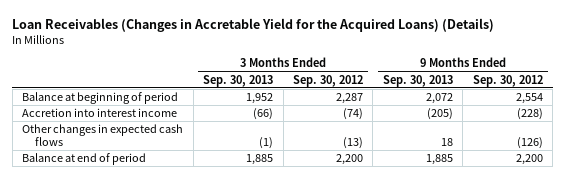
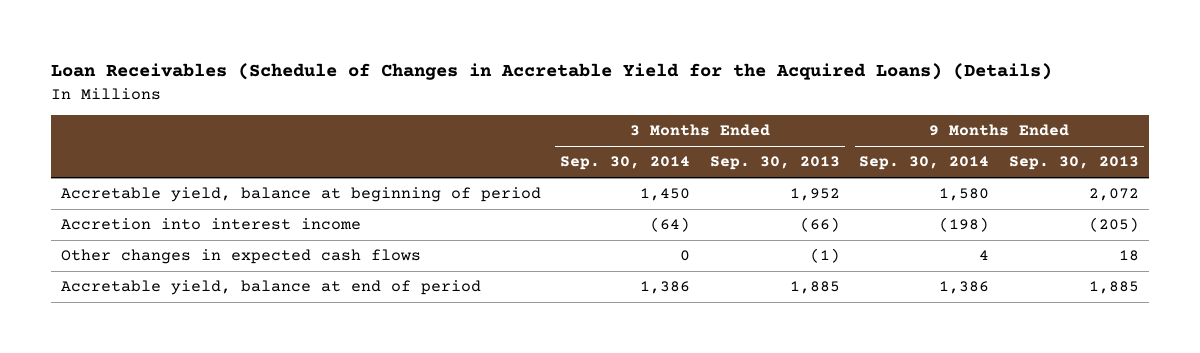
- Loan Receivables (Changes in Accretable Yield for the Acquired Loans) (Details)
+ Loan Receivables (Schedule of Changes in Accretable Yield for the Acquired Loans) (Details)
- | 3 Months Ended Sep. 30, 2013 | 3 Months Ended Sep. 30, 2012 | 9 Months Ended Sep. 30, 2013 | 9 Months Ended Sep. 30, 2012
+ | 3 Months Ended Sep. 30, 2014 | 3 Months Ended Sep. 30, 2013 | 9 Months Ended Sep. 30, 2014 | 9 Months Ended Sep. 30, 2013
- Balance at beginning of period | 1,952 | 2,287 | 2,072 | 2,554
+ Accretable yield, balance at beginning of period | 1,450 | 1,952 | 1,580 | 2,072
- Balance at end of period | 1,885 | 2,200 | 1,885 | 2,200
+ Accretable yield, balance at end of period | 1,386 | 1,885 | 1,386 | 1,885

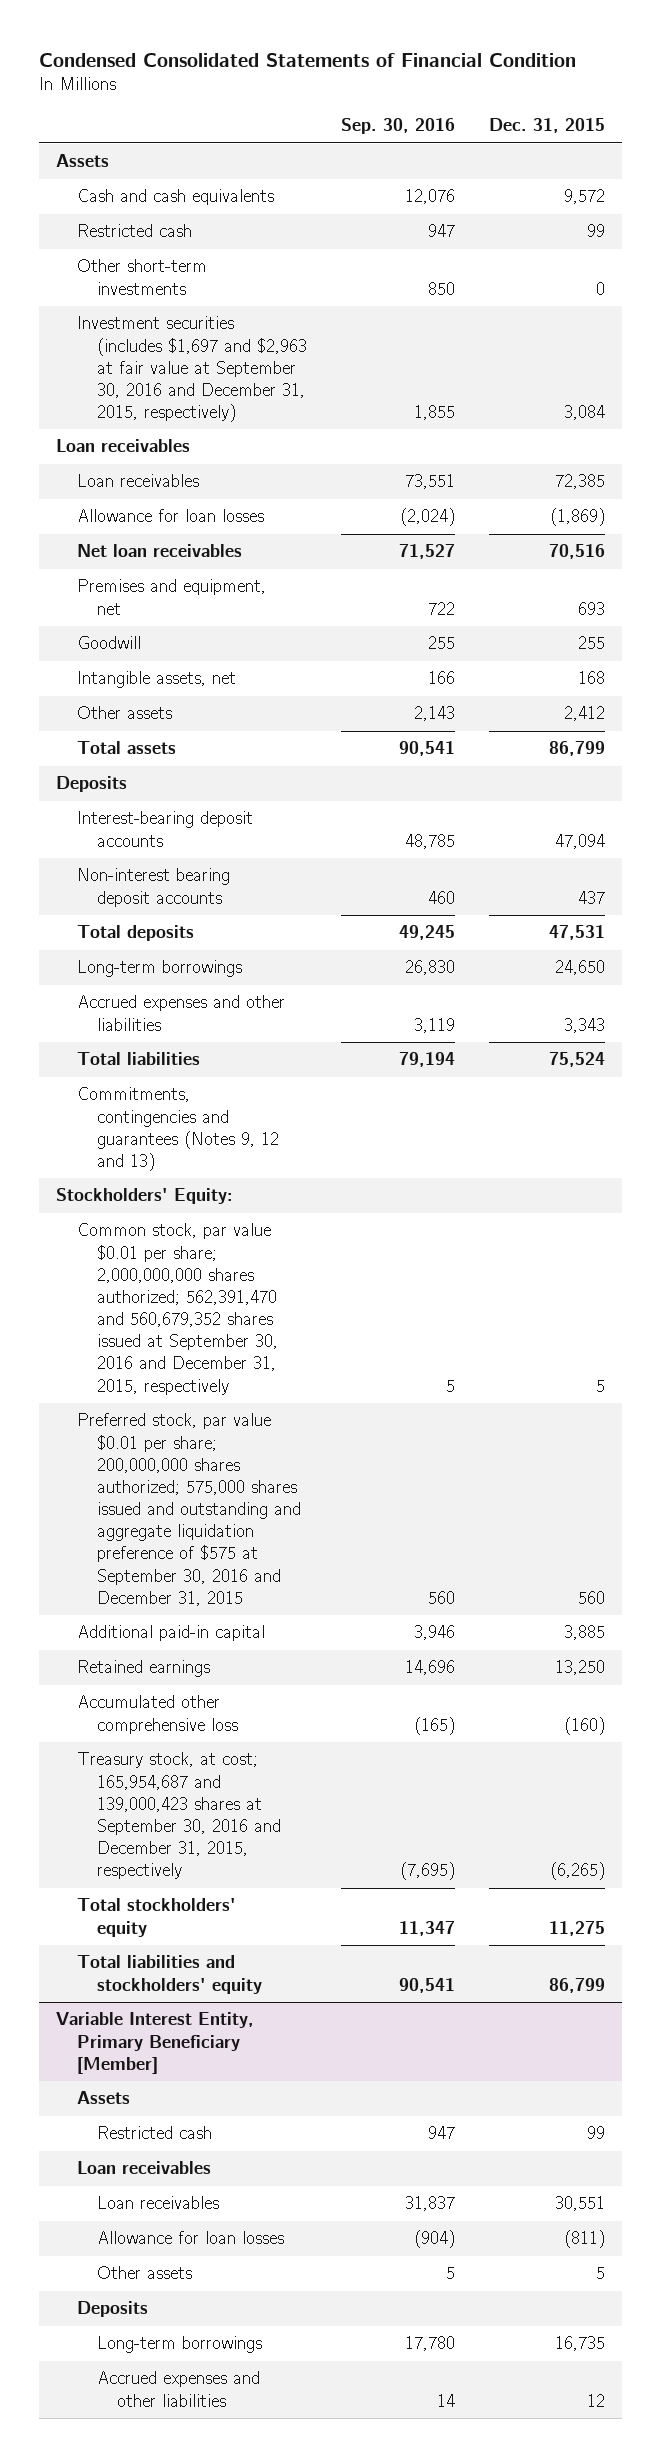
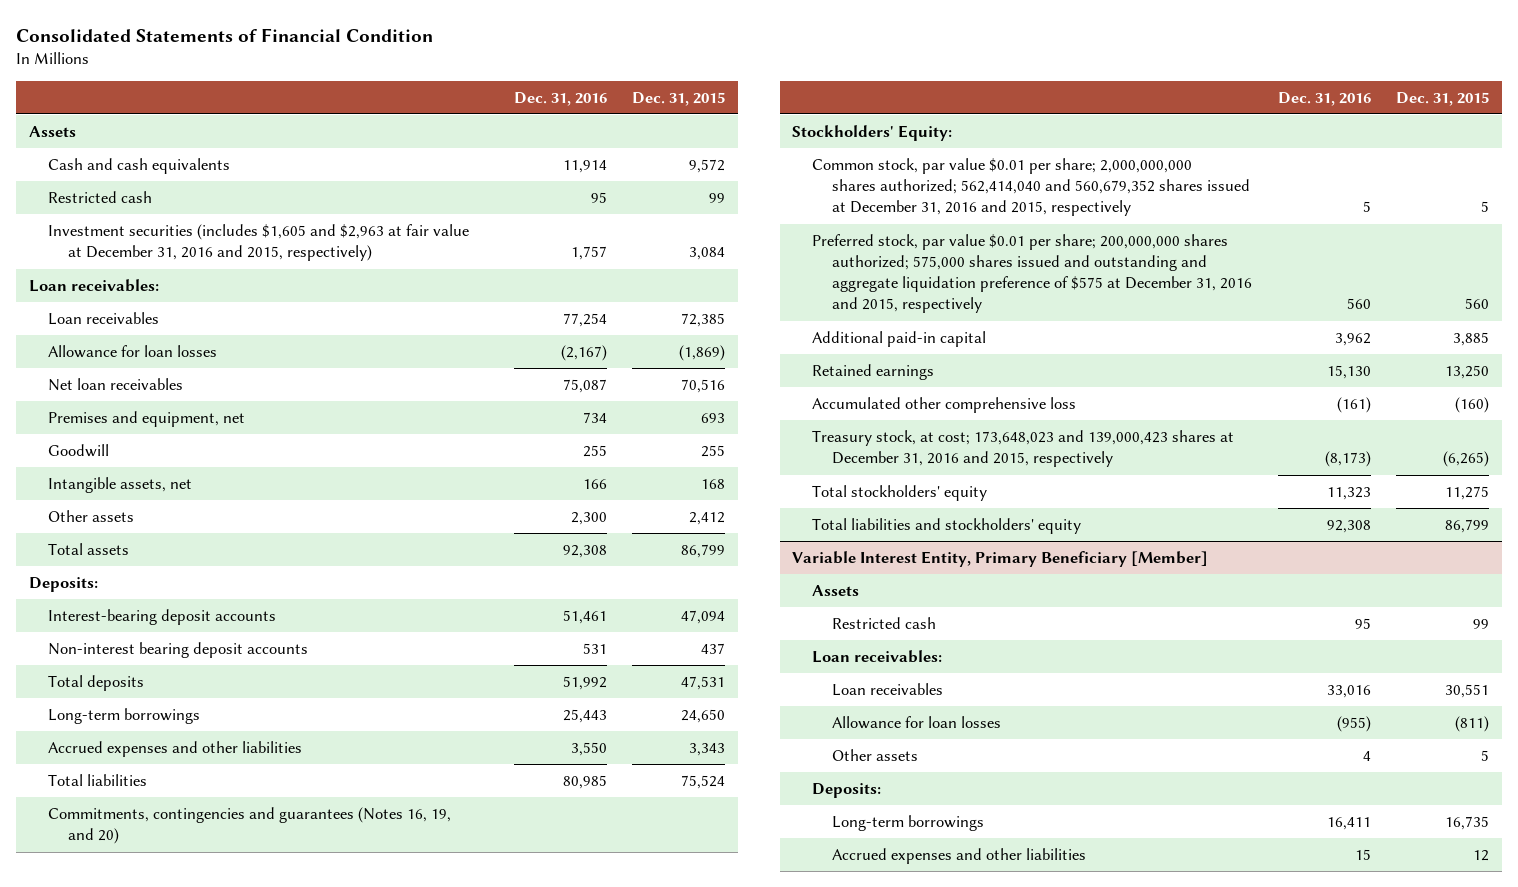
- Condensed Consolidated Statements of Financial Condition
+ Consolidated Statements of Financial Condition
- | Sep. 30, 2016 | Dec. 31, 2015
+ | Dec. 31, 2016 | Dec. 31, 2015
- Other short-term investments | 850 | 0
- Investment securities (includes $1,697 and $2,963 at fair value at September 30, 2016 and December 31, 2015, respectively) | 1,855 | 3,084
- Loan receivables
+ Investment securities (includes $1,605 and $2,963 at fair value at December 31, 2016 and 2015, respectively) | 1,757 | 3,084
+ Loan receivables:
- Deposits
+ Deposits:
- Commitments, contingencies and guarantees (Notes 9, 12 and 13)
+ Commitments, contingencies and guarantees (Notes 16, 19, and 20)
- Common stock, par value $0.01 per share; 2,000,000,000 shares authorized; 562,391,470 and 560,679,352 shares issued at September 30, 2016 and December 31, 2015, respectively | 5 | 5
- Preferred stock, par value $0.01 per share; 200,000,000 shares authorized; 575,000 shares issued and outstanding and aggregate liquidation preference of $575 at September 30, 2016 and December 31, 2015 | 560 | 560
+ Common stock, par value $0.01 per share; 2,000,000,000 shares authorized; 562,414,040 and 560,679,352 shares issued at December 31, 2016 and 2015, respectively | 5 | 5
+ Preferred stock, par value $0.01 per share; 200,000,000 shares authorized; 575,000 shares issued and outstanding and aggregate liquidation preference of $575 at December 31, 2016 and 2015, respectively | 560 | 560
- Treasury stock, at cost; 165,954,687 and 139,000,423 shares at September 30, 2016 and December 31, 2015, respectively | (7,695) | (6,265)
+ Treasury stock, at cost; 173,648,023 and 139,000,423 shares at December 31, 2016 and 2015, respectively | (8,173) | (6,265)
@ Variable Interest Entity, Primary Beneficiary [Member]
- Loan receivables
+ Loan receivables:
- Deposits
+ Deposits:

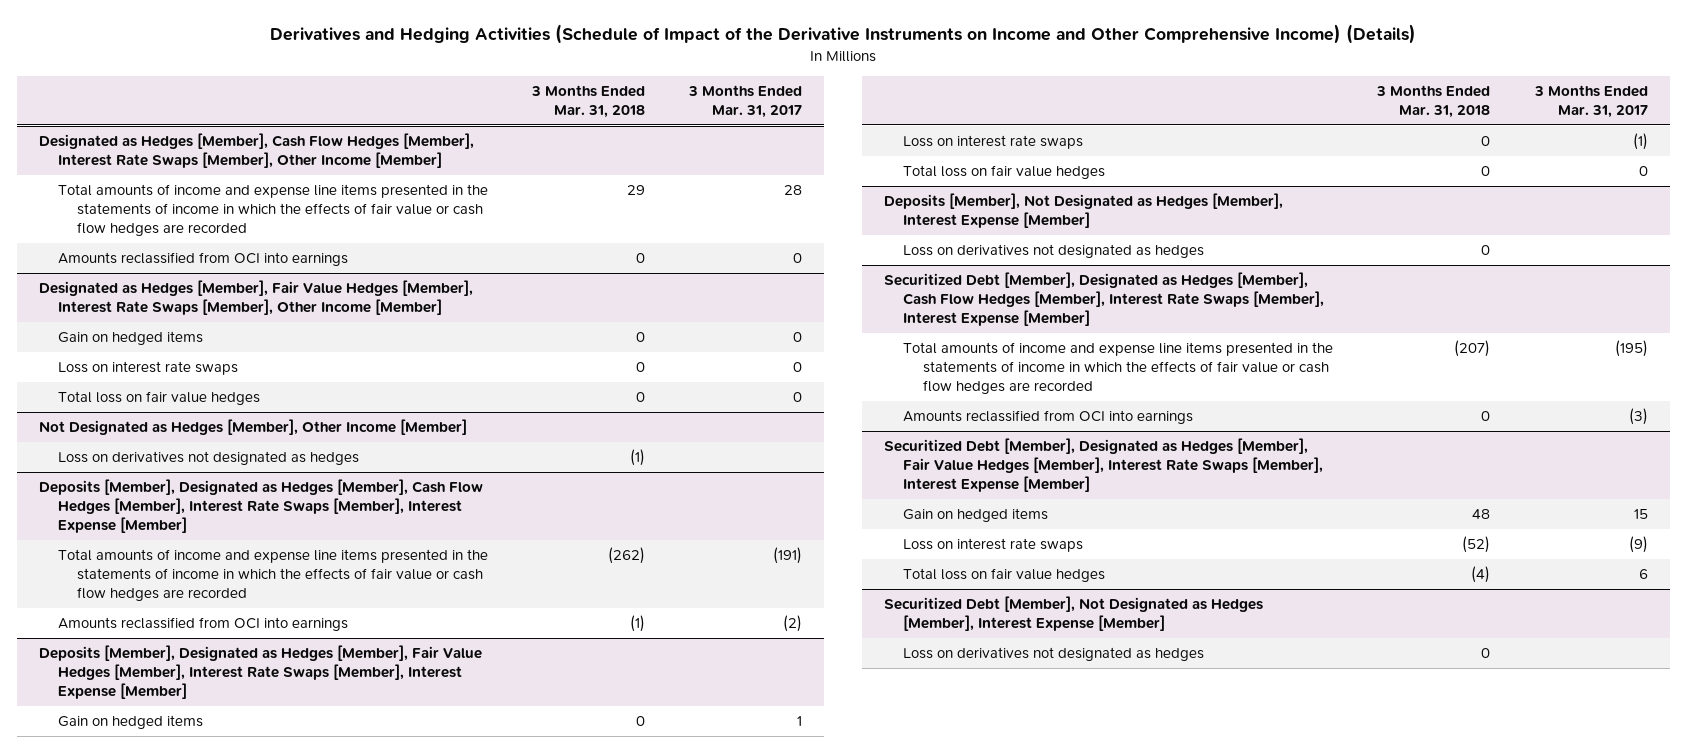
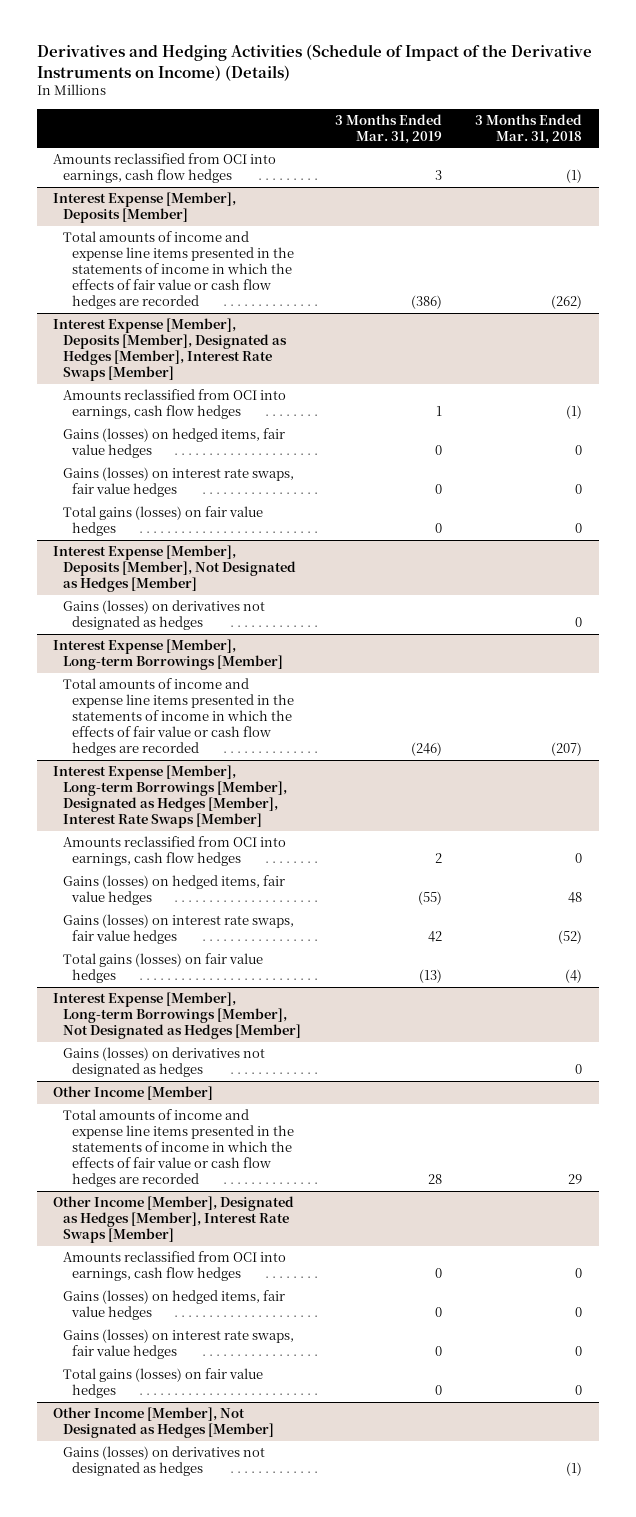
- Derivatives and Hedging Activities (Schedule of Impact of the Derivative Instruments on Income and Other Comprehensive Income) (Details)
+ Derivatives and Hedging Activities (Schedule of Impact of the Derivative Instruments on Income) (Details)
- | 3 Months Ended Mar. 31, 2018 | 3 Months Ended Mar. 31, 2017
+ | 3 Months Ended Mar. 31, 2019 | 3 Months Ended Mar. 31, 2018
- Designated as Hedges [Member], Cash Flow Hedges [Member], Interest Rate Swaps [Member], Other Income [Member]
- Total amounts of income and expense line items presented in the statements of income in which the effects of fair value or cash flow hedges are recorded | 29 | 28
- Amounts reclassified from OCI into earnings | 0 | 0
- Designated as Hedges [Member], Fair Value Hedges [Member], Interest Rate Swaps [Member], Other Income [Member]
- Gain on hedged items | 0 | 0
- Loss on interest rate swaps | 0 | 0
- Total loss on fair value hedges | 0 | 0
- Not Designated as Hedges [Member], Other Income [Member]
- Loss on derivatives not designated as hedges | (1) |
- Deposits [Member], Designated as Hedges [Member], Cash Flow Hedges [Member], Interest Rate Swaps [Member], Interest Expense [Member]
+ Amounts reclassified from OCI into earnings, cash flow hedges | 3 | (1)
+ Interest Expense [Member], Deposits [Member]
- Amounts reclassified from OCI into earnings | (1) | (2)
- Deposits [Member], Designated as Hedges [Member], Fair Value Hedges [Member], Interest Rate Swaps [Member], Interest Expense [Member]
- Gain on hedged items | 0 | 1
- Loss on interest rate swaps | 0 | (1)
- Total loss on fair value hedges | 0 | 0
- Deposits [Member], Not Designated as Hedges [Member], Interest Expense [Member]
- Loss on derivatives not designated as hedges | 0 |
- Securitized Debt [Member], Designated as Hedges [Member], Cash Flow Hedges [Member], Interest Rate Swaps [Member], Interest Expense [Member]
+ Interest Expense [Member], Deposits [Member], Designated as Hedges [Member], Interest Rate Swaps [Member]
+ Amounts reclassified from OCI into earnings, cash flow hedges | 1 | (1)
+ Gains (losses) on hedged items, fair value hedges | 0 | 0
+ Gains (losses) on interest rate swaps, fair value hedges | 0 | 0
+ Total gains (losses) on fair value hedges | 0 | 0
+ Interest Expense [Member], Deposits [Member], Not Designated as Hedges [Member]
+ Gains (losses) on derivatives not designated as hedges | | 0
+ Interest Expense [Member], Long-term Borrowings [Member]
- Amounts reclassified from OCI into earnings | 0 | (3)
- Securitized Debt [Member], Designated as Hedges [Member], Fair Value Hedges [Member], Interest Rate Swaps [Member], Interest Expense [Member]
- Gain on hedged items | 48 | 15
- Loss on interest rate swaps | (52) | (9)
- Total loss on fair value hedges | (4) | 6
- Securitized Debt [Member], Not Designated as Hedges [Member], Interest Expense [Member]
- Loss on derivatives not designated as hedges | 0 |
+ Interest Expense [Member], Long-term Borrowings [Member], Designated as Hedges [Member], Interest Rate Swaps [Member]
+ Amounts reclassified from OCI into earnings, cash flow hedges | 2 | 0
+ Gains (losses) on hedged items, fair value hedges | (55) | 48
+ Gains (losses) on interest rate swaps, fair value hedges | 42 | (52)
+ Total gains (losses) on fair value hedges | (13) | (4)
+ Interest Expense [Member], Long-term Borrowings [Member], Not Designated as Hedges [Member]
+ Gains (losses) on derivatives not designated as hedges | | 0
+ Other Income [Member]
+ Total amounts of income and expense line items presented in the statements of income in which the effects of fair value or cash flow hedges are recorded | 28 | 29
+ Other Income [Member], Designated as Hedges [Member], Interest Rate Swaps [Member]
+ Amounts reclassified from OCI into earnings, cash flow hedges | 0 | 0
+ Gains (losses) on hedged items, fair value hedges | 0 | 0
+ Gains (losses) on interest rate swaps, fair value hedges | 0 | 0
+ Total gains (losses) on fair value hedges | 0 | 0
+ Other Income [Member], Not Designated as Hedges [Member]
+ Gains (losses) on derivatives not designated as hedges | | (1)

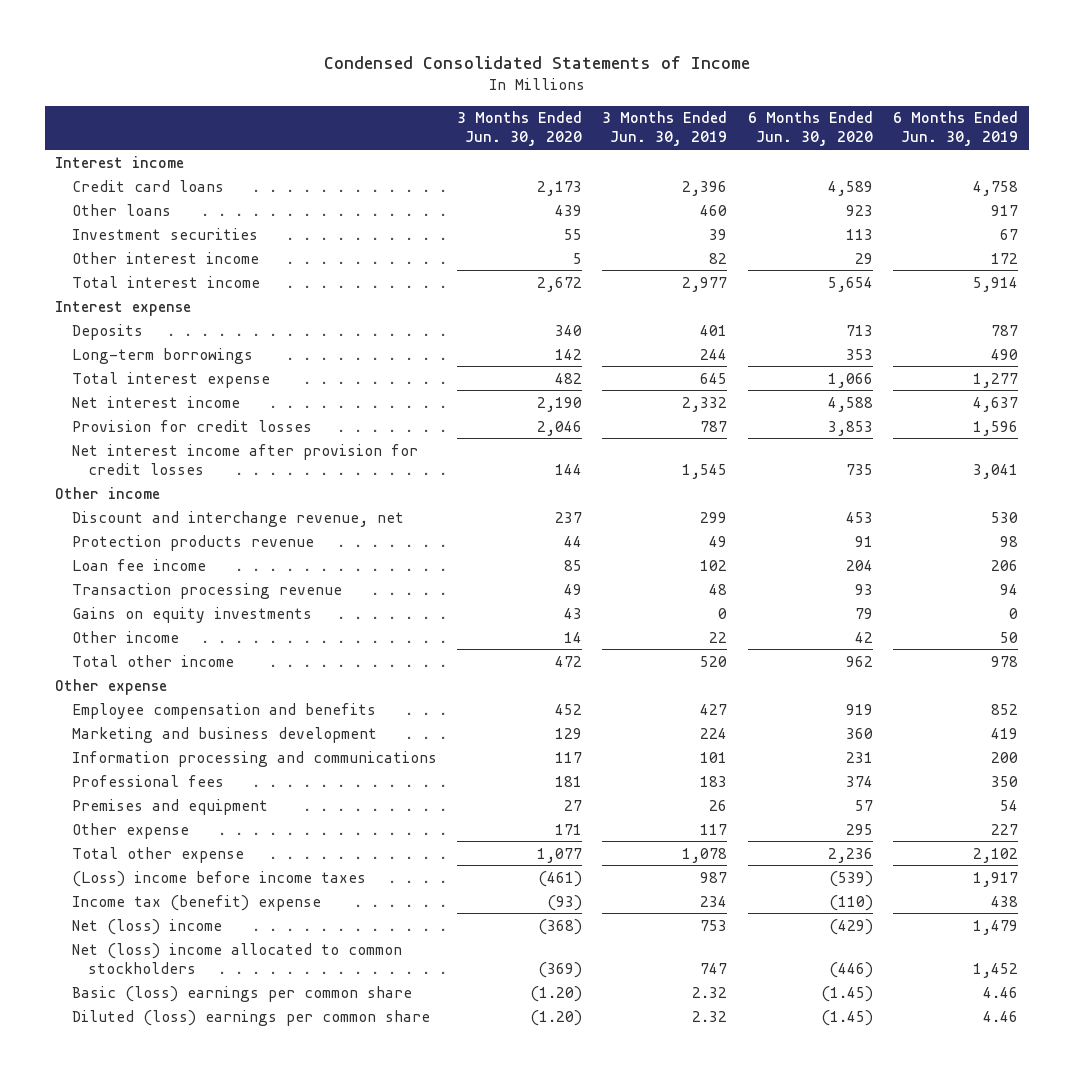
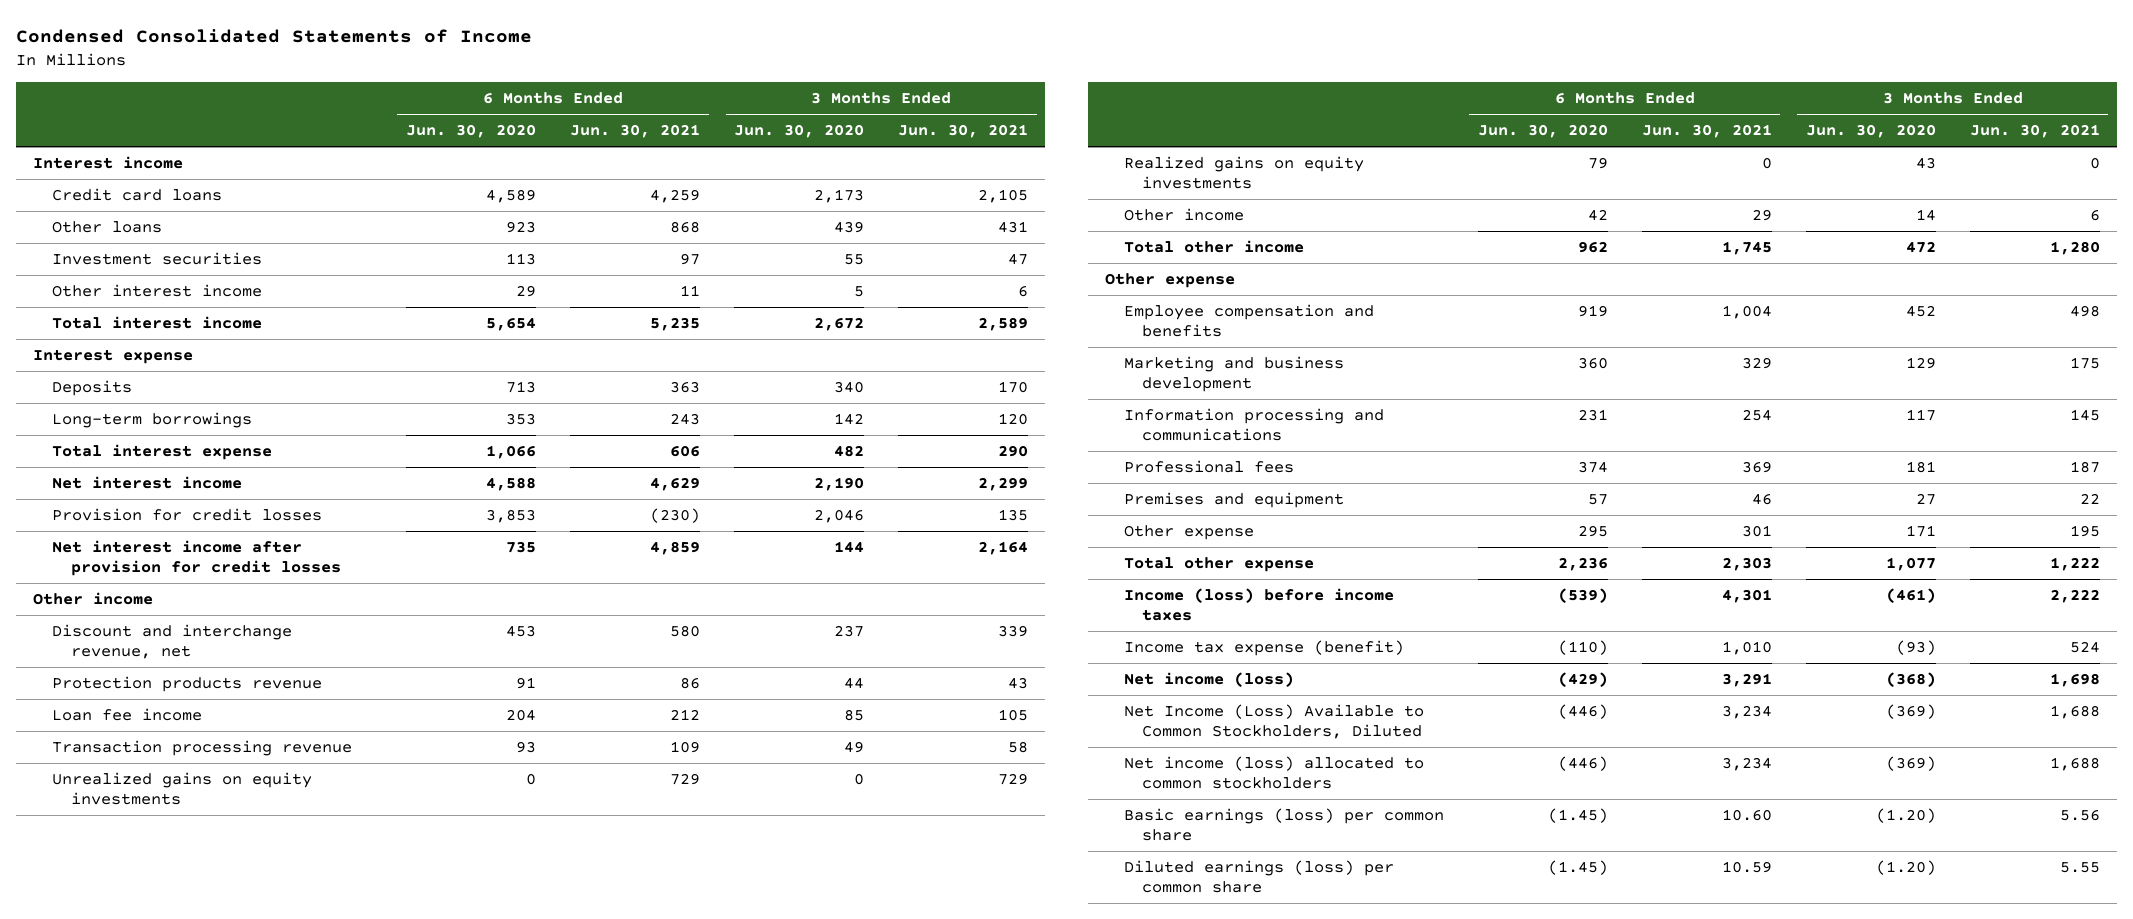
- | 3 Months Ended Jun. 30, 2020 | 3 Months Ended Jun. 30, 2019 | 6 Months Ended Jun. 30, 2020 | 6 Months Ended Jun. 30, 2019
+ | 6 Months Ended Jun. 30, 2020 | 6 Months Ended Jun. 30, 2021 | 3 Months Ended Jun. 30, 2020 | 3 Months Ended Jun. 30, 2021
- Gains on equity investments | 43 | 0 | 79 | 0
+ Unrealized gains on equity investments | 0 | 729 | 0 | 729
+ Realized gains on equity investments | 79 | 0 | 43 | 0
- (Loss) income before income taxes | (461) | 987 | (539) | 1,917
- Income tax (benefit) expense | (93) | 234 | (110) | 438
- Net (loss) income | (368) | 753 | (429) | 1,479
- Net (loss) income allocated to common stockholders | (369) | 747 | (446) | 1,452
- Basic (loss) earnings per common share | (1.20) | 2.32 | (1.45) | 4.46
- Diluted (loss) earnings per common share | (1.20) | 2.32 | (1.45) | 4.46
+ Income (loss) before income taxes | (539) | 4,301 | (461) | 2,222
+ Income tax expense (benefit) | (110) | 1,010 | (93) | 524
+ Net income (loss) | (429) | 3,291 | (368) | 1,698
+ Net Income (Loss) Available to Common Stockholders, Diluted | (446) | 3,234 | (369) | 1,688
+ Net income (loss) allocated to common stockholders | (446) | 3,234 | (369) | 1,688
+ Basic earnings (loss) per common share | (1.45) | 10.60 | (1.20) | 5.56
+ Diluted earnings (loss) per common share | (1.45) | 10.59 | (1.20) | 5.55

